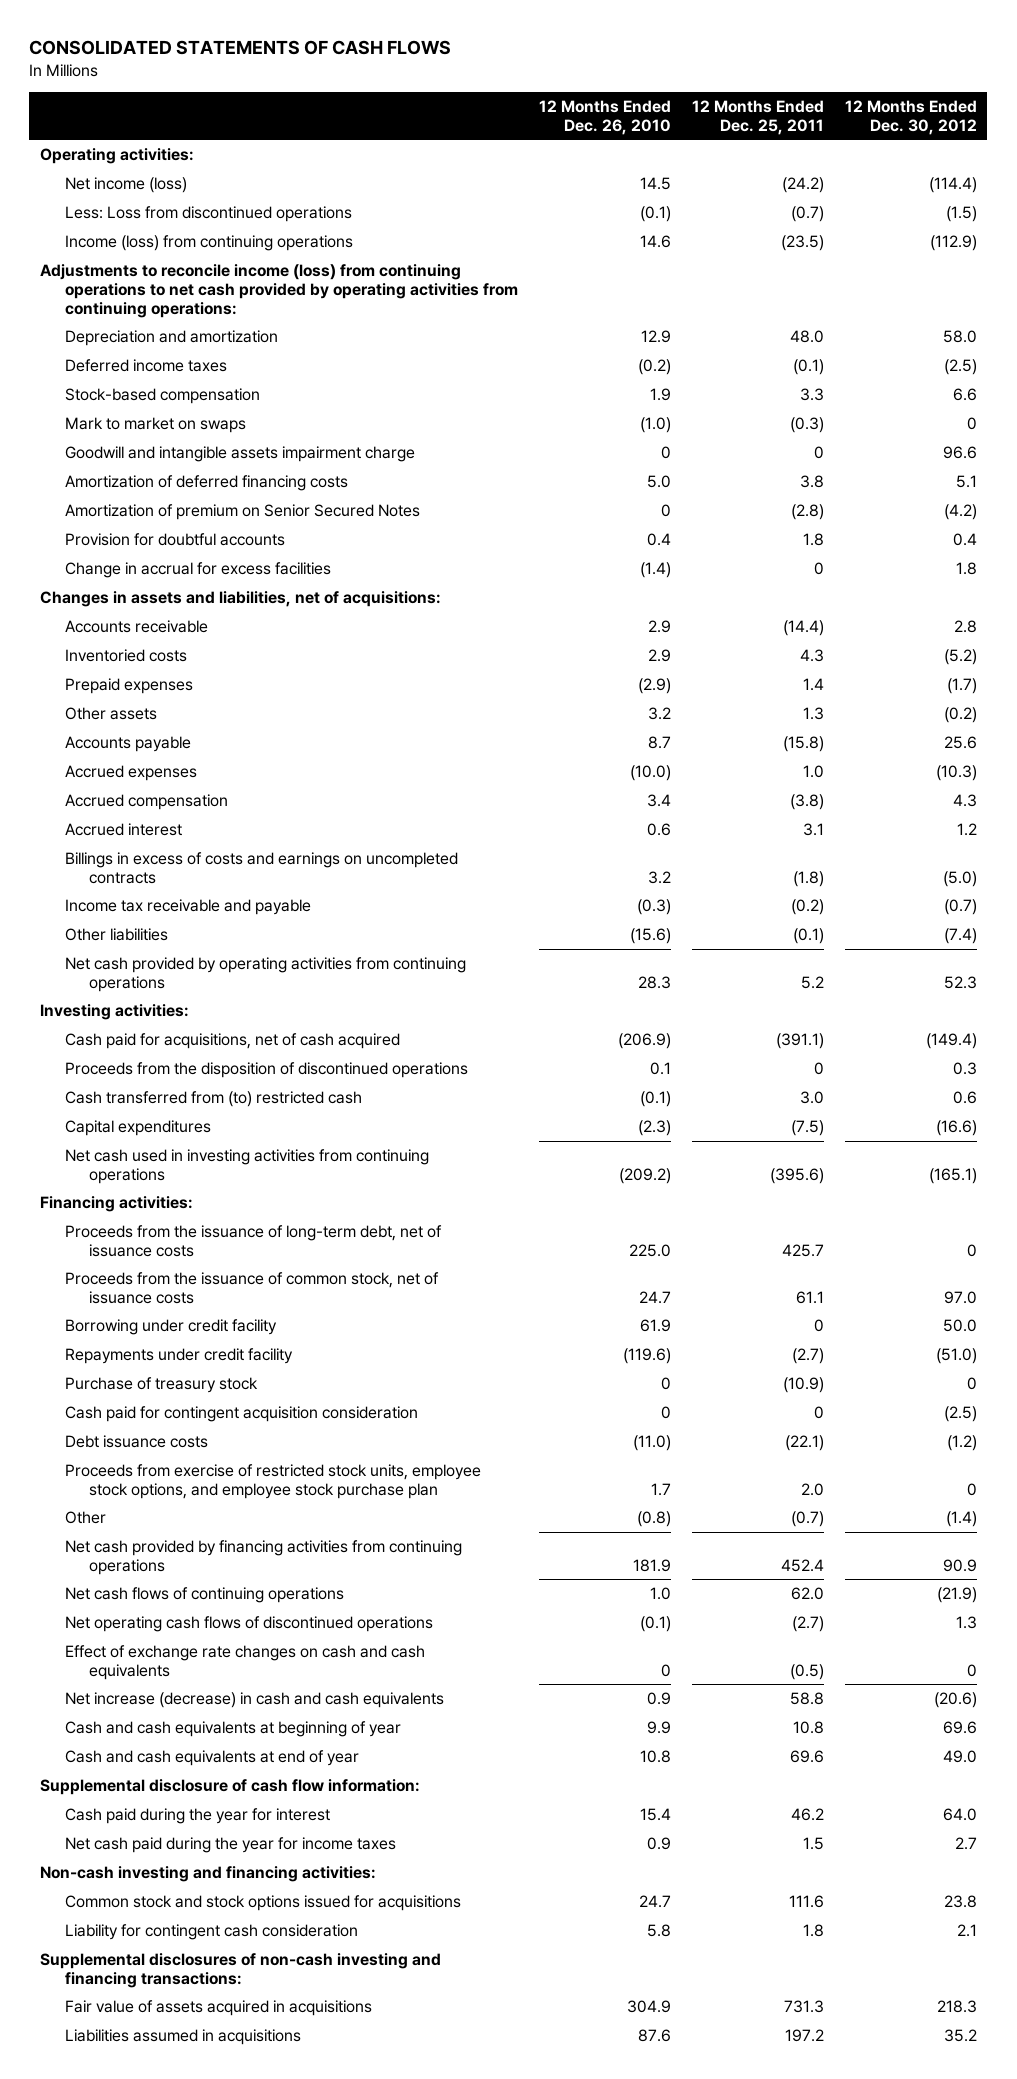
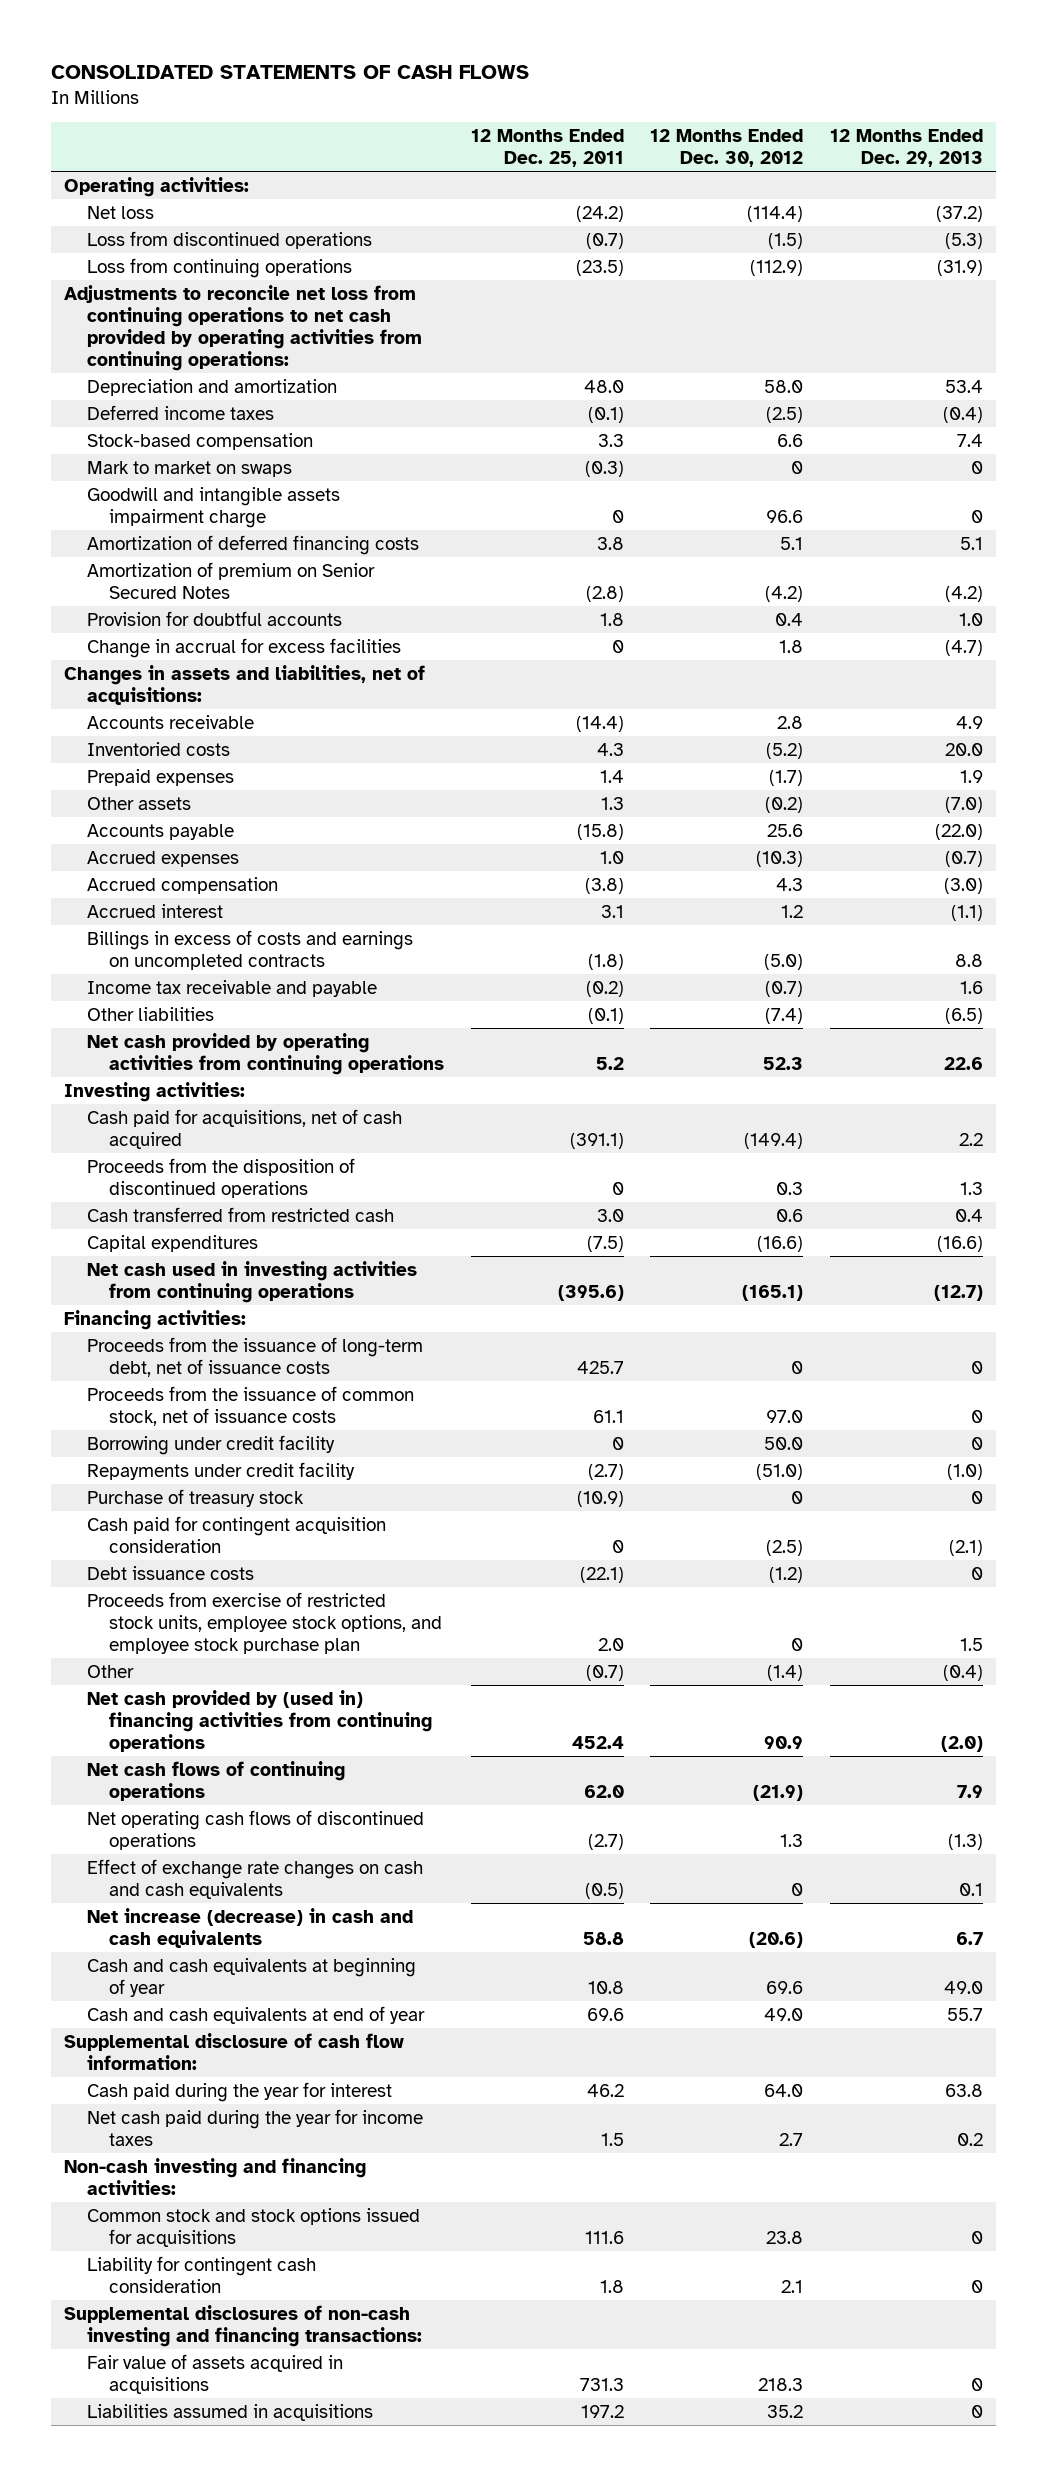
- | 12 Months Ended Dec. 26, 2010 | 12 Months Ended Dec. 25, 2011 | 12 Months Ended Dec. 30, 2012
+ | 12 Months Ended Dec. 25, 2011 | 12 Months Ended Dec. 30, 2012 | 12 Months Ended Dec. 29, 2013
- Net income (loss) | 14.5 | (24.2) | (114.4)
- Less: Loss from discontinued operations | (0.1) | (0.7) | (1.5)
- Income (loss) from continuing operations | 14.6 | (23.5) | (112.9)
- Adjustments to reconcile income (loss) from continuing operations to net cash provided by operating activities from continuing operations:
+ Net loss | (24.2) | (114.4) | (37.2)
+ Loss from discontinued operations | (0.7) | (1.5) | (5.3)
+ Loss from continuing operations | (23.5) | (112.9) | (31.9)
+ Adjustments to reconcile net loss from continuing operations to net cash provided by operating activities from continuing operations:
- Cash transferred from (to) restricted cash | (0.1) | 3.0 | 0.6
+ Cash transferred from restricted cash | 3.0 | 0.6 | 0.4
- Net cash provided by financing activities from continuing operations | 181.9 | 452.4 | 90.9
+ Net cash provided by (used in) financing activities from continuing operations | 452.4 | 90.9 | (2.0)

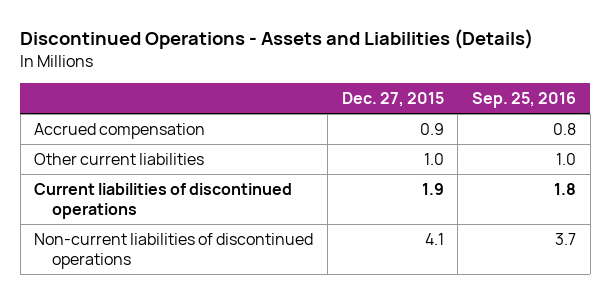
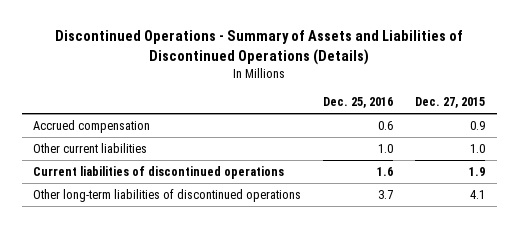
- Discontinued Operations - Assets and Liabilities (Details)
+ Discontinued Operations - Summary of Assets and Liabilities of Discontinued Operations (Details)
- | Dec. 27, 2015 | Sep. 25, 2016
+ | Dec. 25, 2016 | Dec. 27, 2015
- Non-current liabilities of discontinued operations | 4.1 | 3.7
+ Other long-term liabilities of discontinued operations | 3.7 | 4.1

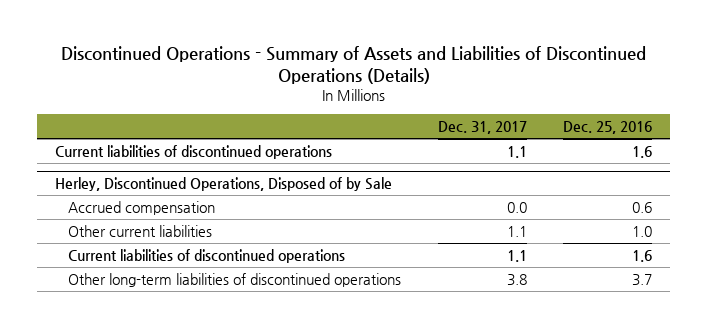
- | Dec. 25, 2016 | Dec. 27, 2015
+ | Dec. 31, 2017 | Dec. 25, 2016
+ Current liabilities of discontinued operations | 1.1 | 1.6
+ Herley, Discontinued Operations, Disposed of by Sale

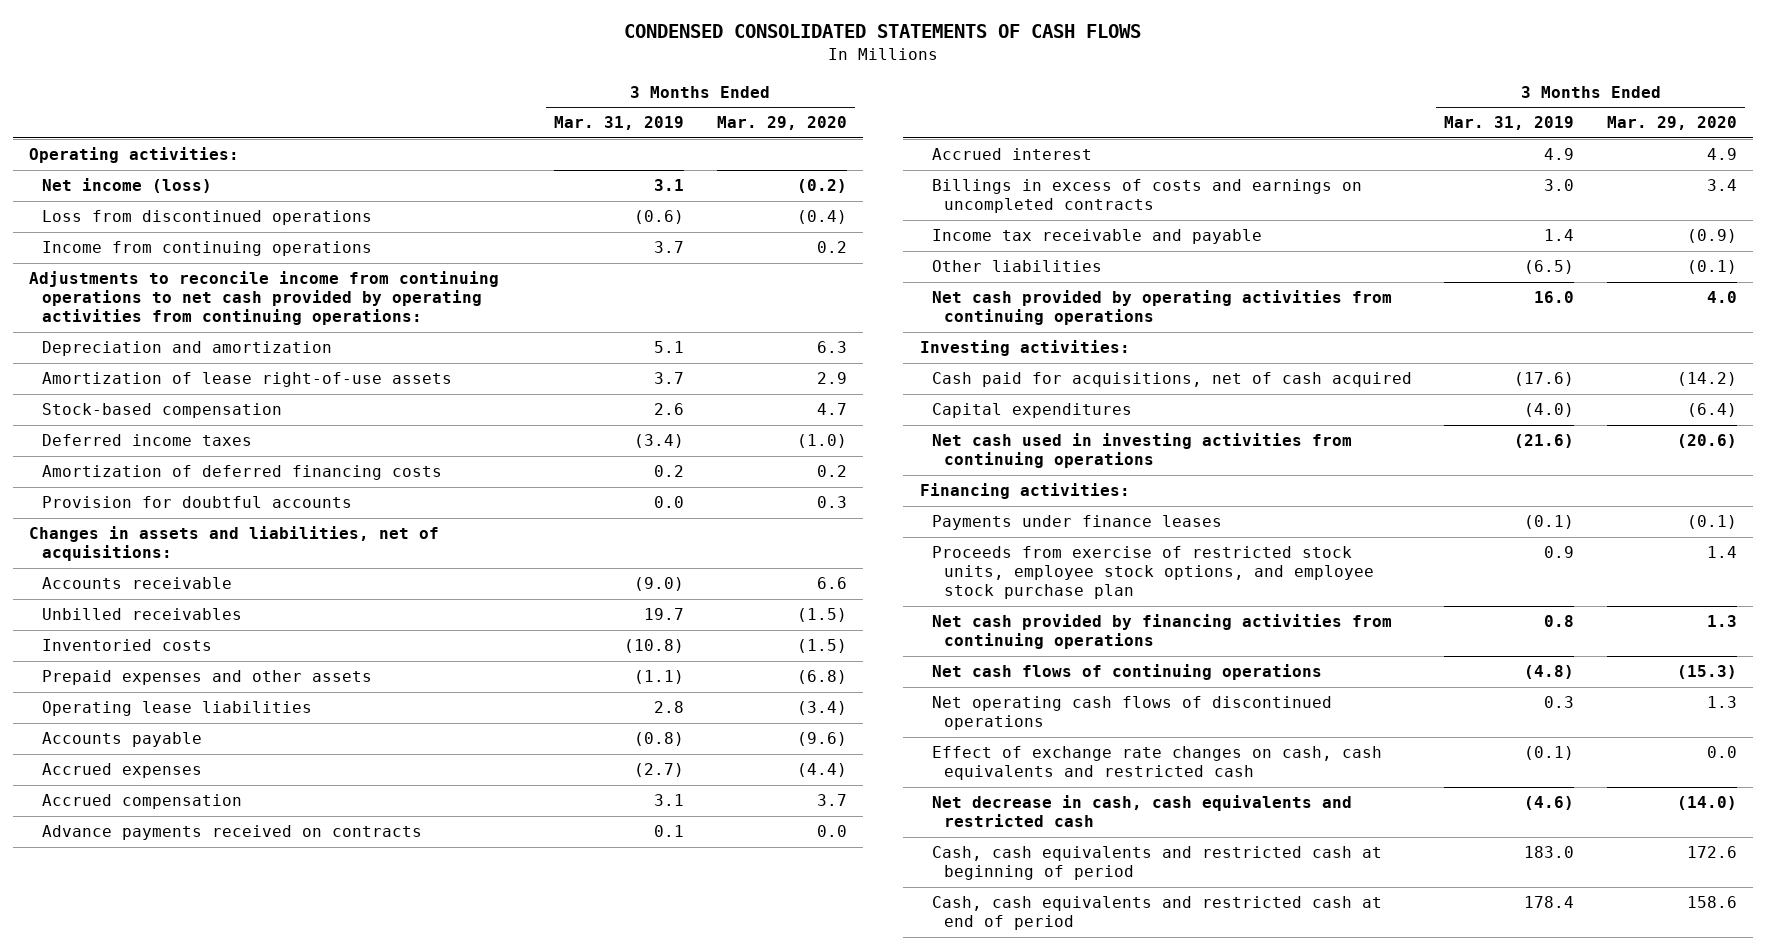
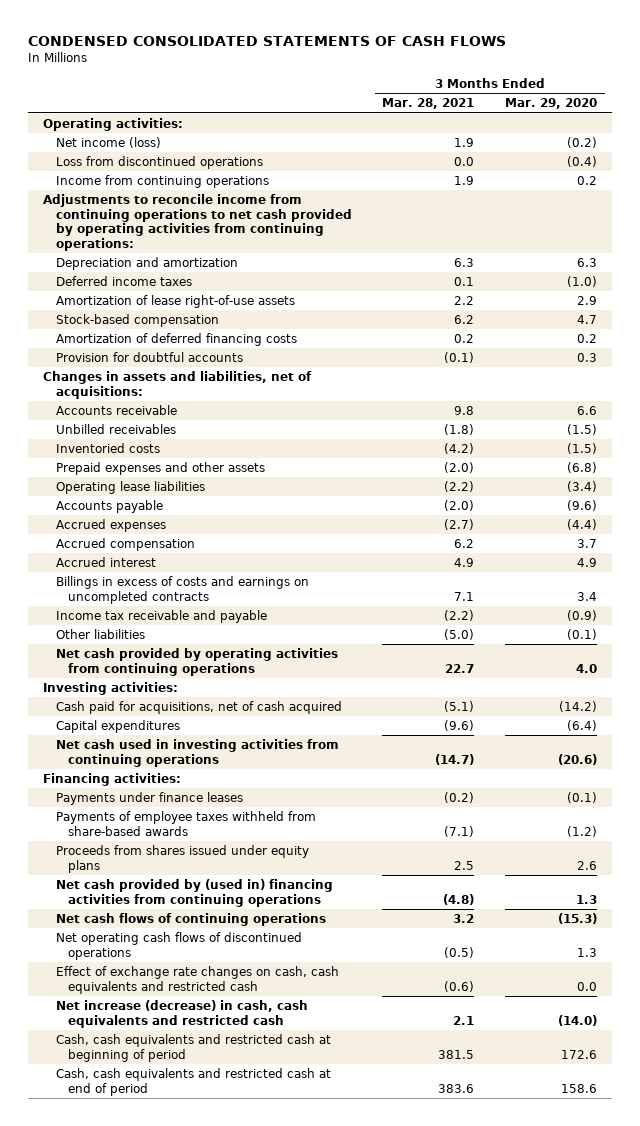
- | 3 Months Ended Mar. 31, 2019 | 3 Months Ended Mar. 29, 2020
+ | 3 Months Ended Mar. 28, 2021 | 3 Months Ended Mar. 29, 2020
moved up: Deferred income taxes | 0.1 | (1.0)
- Advance payments received on contracts | 0.1 | 0.0
- Proceeds from exercise of restricted stock units, employee stock options, and employee stock purchase plan | 0.9 | 1.4
- Net cash provided by financing activities from continuing operations | 0.8 | 1.3
+ Payments of employee taxes withheld from share-based awards | (7.1) | (1.2)
+ Proceeds from shares issued under equity plans | 2.5 | 2.6
+ Net cash provided by (used in) financing activities from continuing operations | (4.8) | 1.3
- Net decrease in cash, cash equivalents and restricted cash | (4.6) | (14.0)
+ Net increase (decrease) in cash, cash equivalents and restricted cash | 2.1 | (14.0)

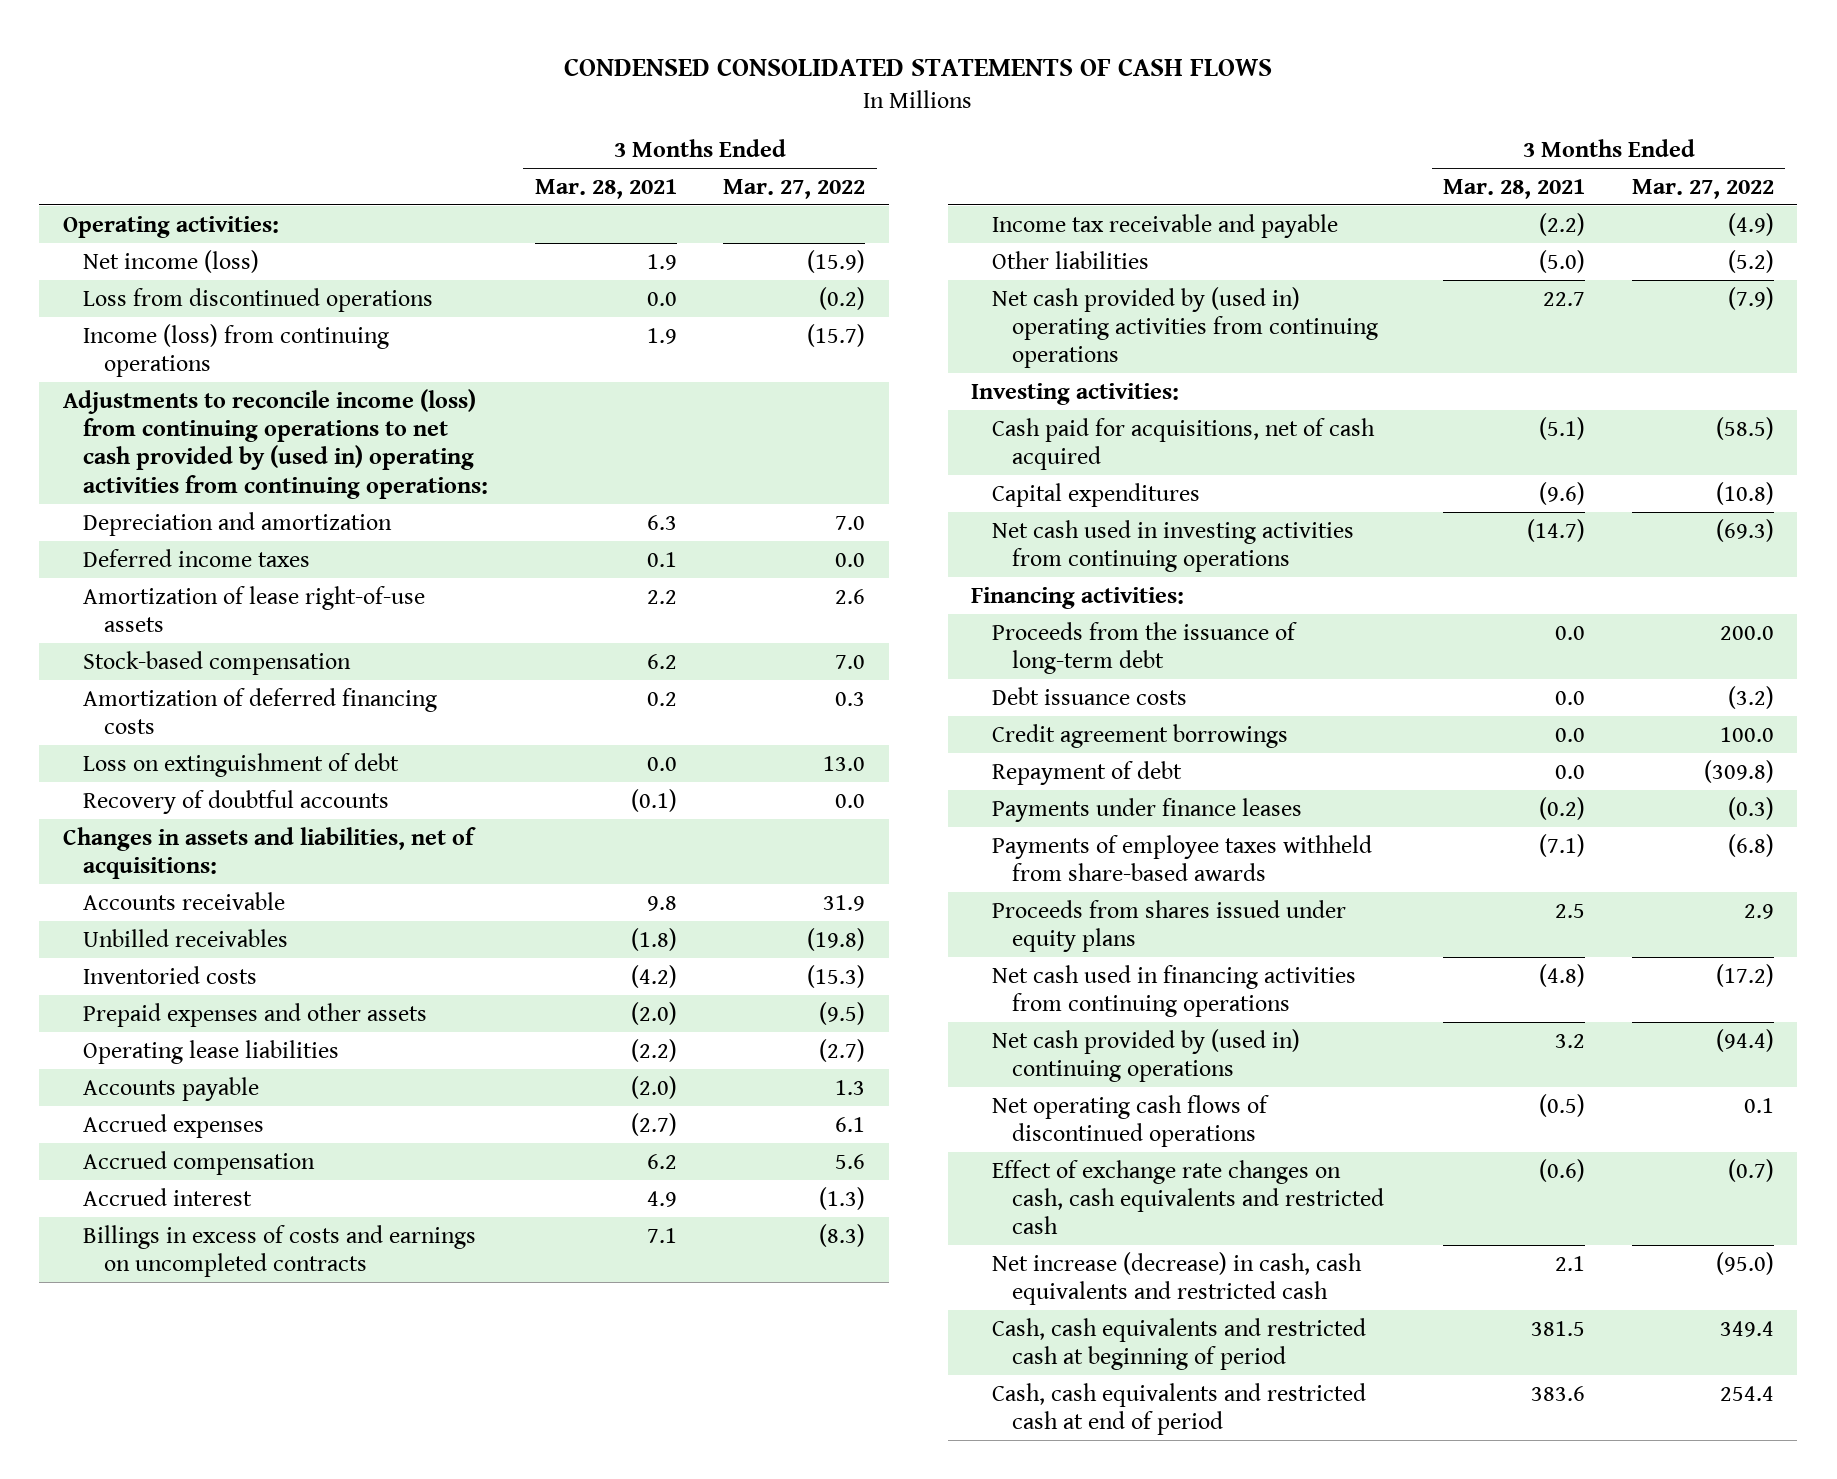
- | 3 Months Ended Mar. 28, 2021 | 3 Months Ended Mar. 29, 2020
+ | 3 Months Ended Mar. 28, 2021 | 3 Months Ended Mar. 27, 2022
- Income from continuing operations | 1.9 | 0.2
- Adjustments to reconcile income from continuing operations to net cash provided by operating activities from continuing operations:
+ Income (loss) from continuing operations | 1.9 | (15.7)
+ Adjustments to reconcile income (loss) from continuing operations to net cash provided by (used in) operating activities from continuing operations:
- Provision for doubtful accounts | (0.1) | 0.3
+ Loss on extinguishment of debt | 0.0 | 13.0
+ Recovery of doubtful accounts | (0.1) | 0.0
- Net cash provided by operating activities from continuing operations | 22.7 | 4.0
+ Net cash provided by (used in) operating activities from continuing operations | 22.7 | (7.9)
+ Proceeds from the issuance of long-term debt | 0.0 | 200.0
+ Debt issuance costs | 0.0 | (3.2)
+ Credit agreement borrowings | 0.0 | 100.0
+ Repayment of debt | 0.0 | (309.8)
- Net cash provided by (used in) financing activities from continuing operations | (4.8) | 1.3
- Net cash flows of continuing operations | 3.2 | (15.3)
+ Net cash used in financing activities from continuing operations | (4.8) | (17.2)
+ Net cash provided by (used in) continuing operations | 3.2 | (94.4)

